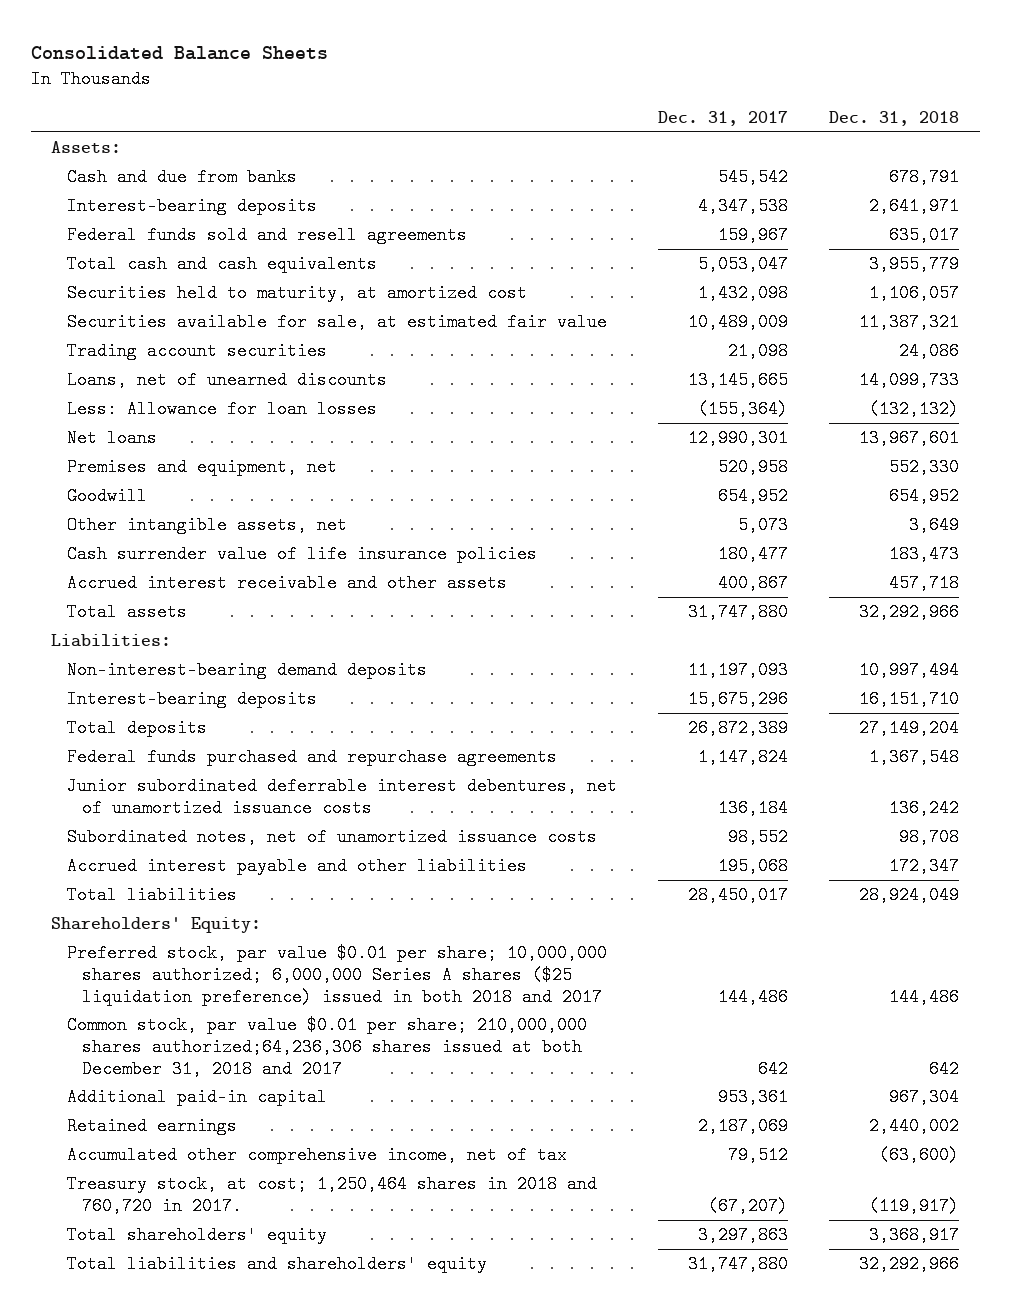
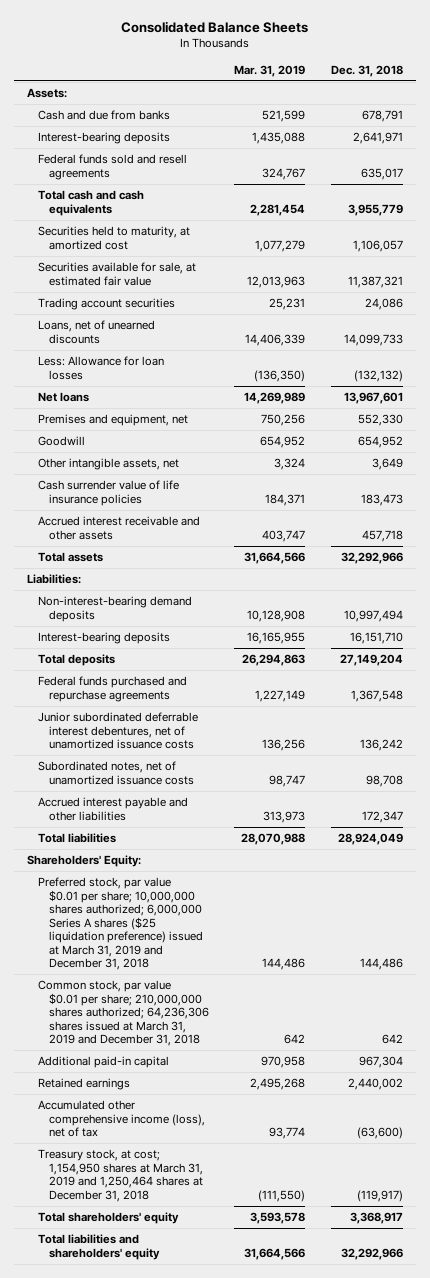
- | Dec. 31, 2017 | Dec. 31, 2018
+ | Mar. 31, 2019 | Dec. 31, 2018
- Preferred stock, par value $0.01 per share; 10,000,000 shares authorized; 6,000,000 Series A shares ($25 liquidation preference) issued in both 2018 and 2017 | 144,486 | 144,486
- Common stock, par value $0.01 per share; 210,000,000 shares authorized;64,236,306 shares issued at both December 31, 2018 and 2017 | 642 | 642
+ Preferred stock, par value $0.01 per share; 10,000,000 shares authorized; 6,000,000 Series A shares ($25 liquidation preference) issued at March 31, 2019 and December 31, 2018 | 144,486 | 144,486
+ Common stock, par value $0.01 per share; 210,000,000 shares authorized; 64,236,306 shares issued at March 31, 2019 and December 31, 2018 | 642 | 642
- Accumulated other comprehensive income, net of tax | 79,512 | (63,600)
- Treasury stock, at cost; 1,250,464 shares in 2018 and 760,720 in 2017. | (67,207) | (119,917)
+ Accumulated other comprehensive income (loss), net of tax | 93,774 | (63,600)
+ Treasury stock, at cost; 1,154,950 shares at March 31, 2019 and 1,250,464 shares at December 31, 2018 | (111,550) | (119,917)

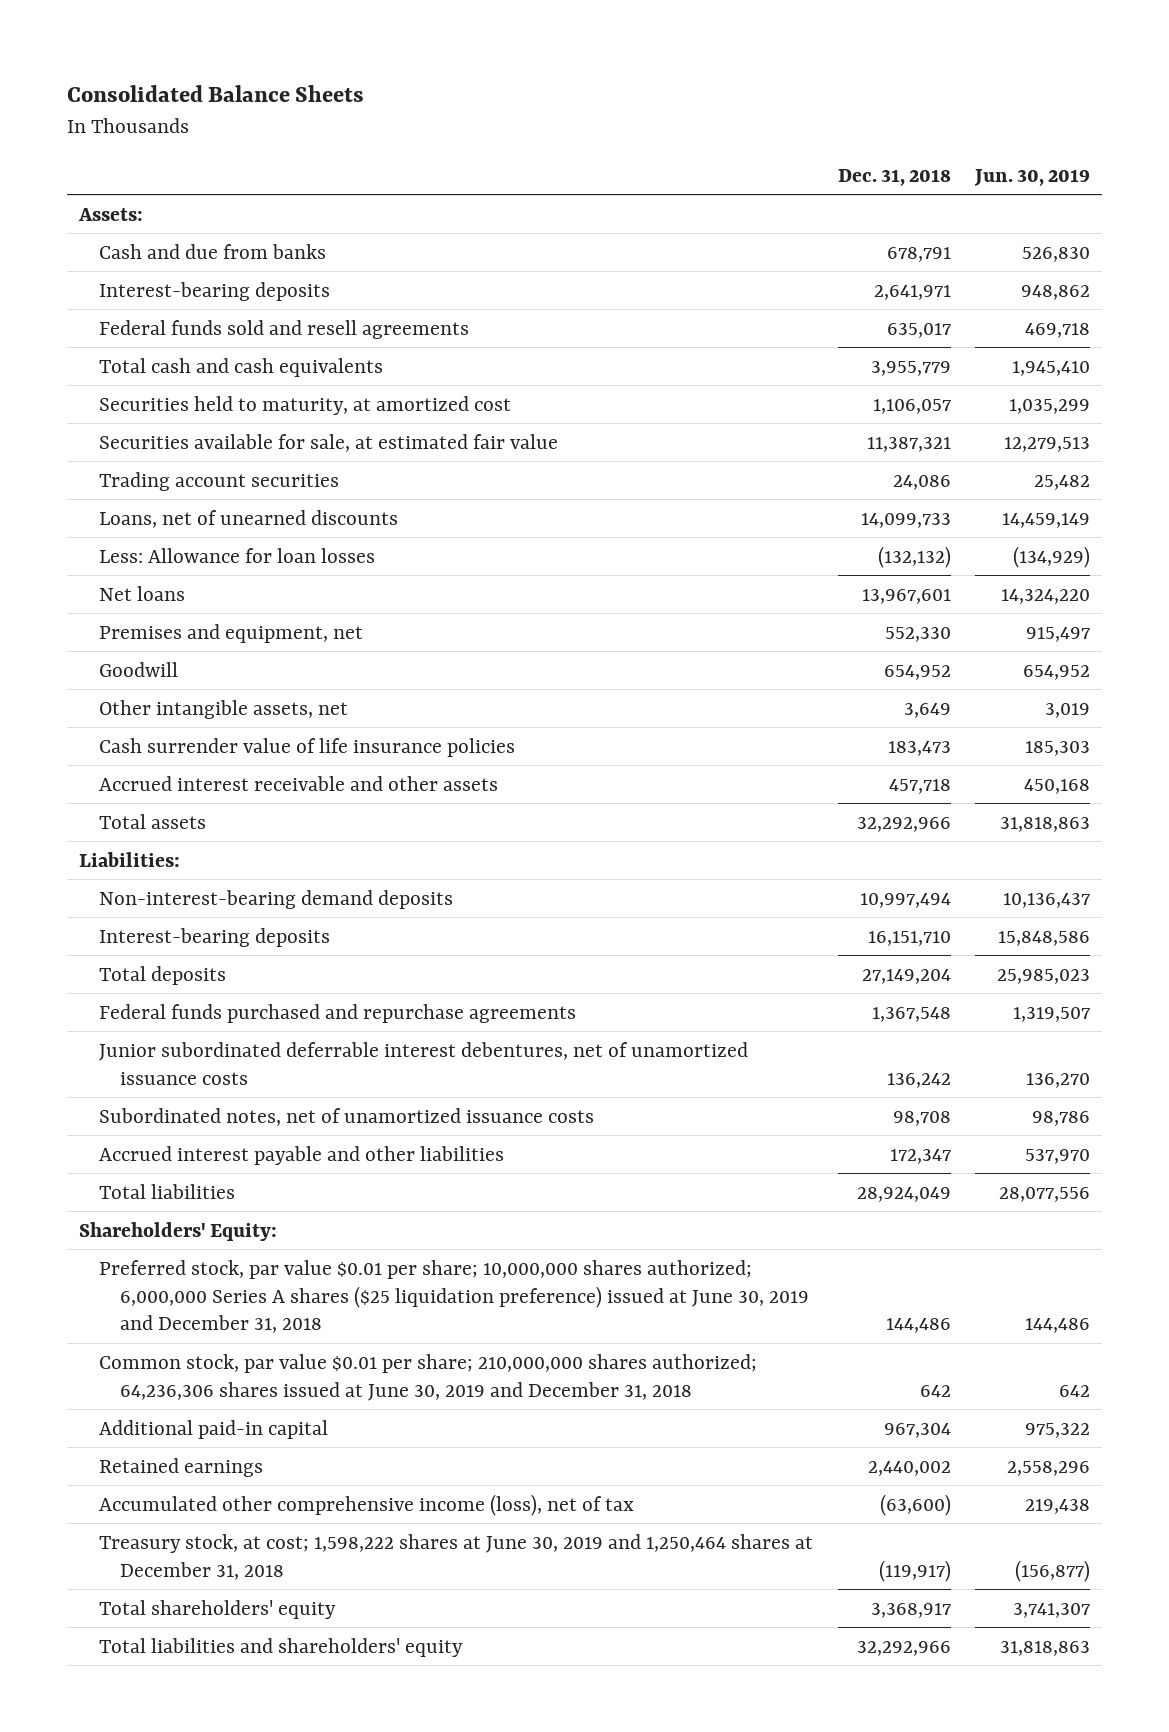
- | Mar. 31, 2019 | Dec. 31, 2018
+ | Dec. 31, 2018 | Jun. 30, 2019
- Preferred stock, par value $0.01 per share; 10,000,000 shares authorized; 6,000,000 Series A shares ($25 liquidation preference) issued at March 31, 2019 and December 31, 2018 | 144,486 | 144,486
- Common stock, par value $0.01 per share; 210,000,000 shares authorized; 64,236,306 shares issued at March 31, 2019 and December 31, 2018 | 642 | 642
+ Preferred stock, par value $0.01 per share; 10,000,000 shares authorized; 6,000,000 Series A shares ($25 liquidation preference) issued at June 30, 2019 and December 31, 2018 | 144,486 | 144,486
+ Common stock, par value $0.01 per share; 210,000,000 shares authorized; 64,236,306 shares issued at June 30, 2019 and December 31, 2018 | 642 | 642
- Treasury stock, at cost; 1,154,950 shares at March 31, 2019 and 1,250,464 shares at December 31, 2018 | (111,550) | (119,917)
+ Treasury stock, at cost; 1,598,222 shares at June 30, 2019 and 1,250,464 shares at December 31, 2018 | (119,917) | (156,877)

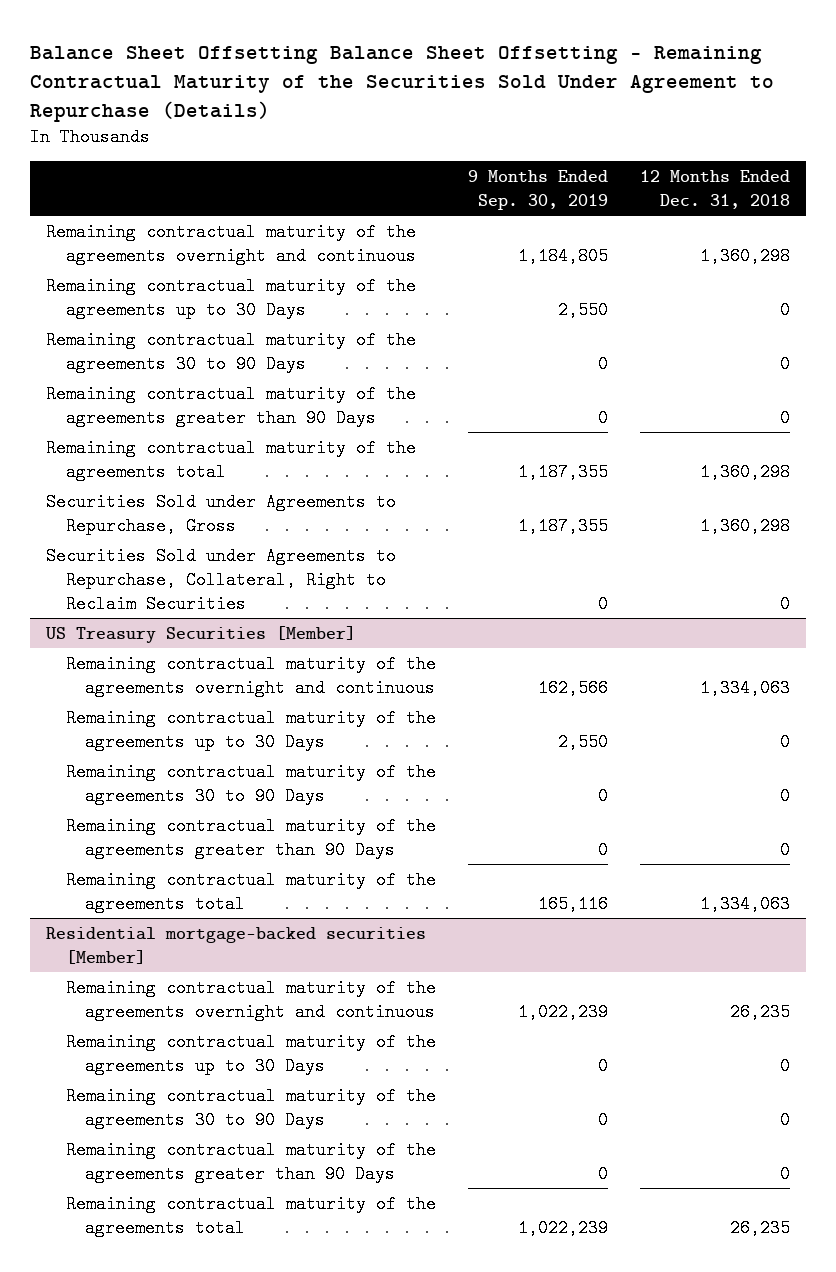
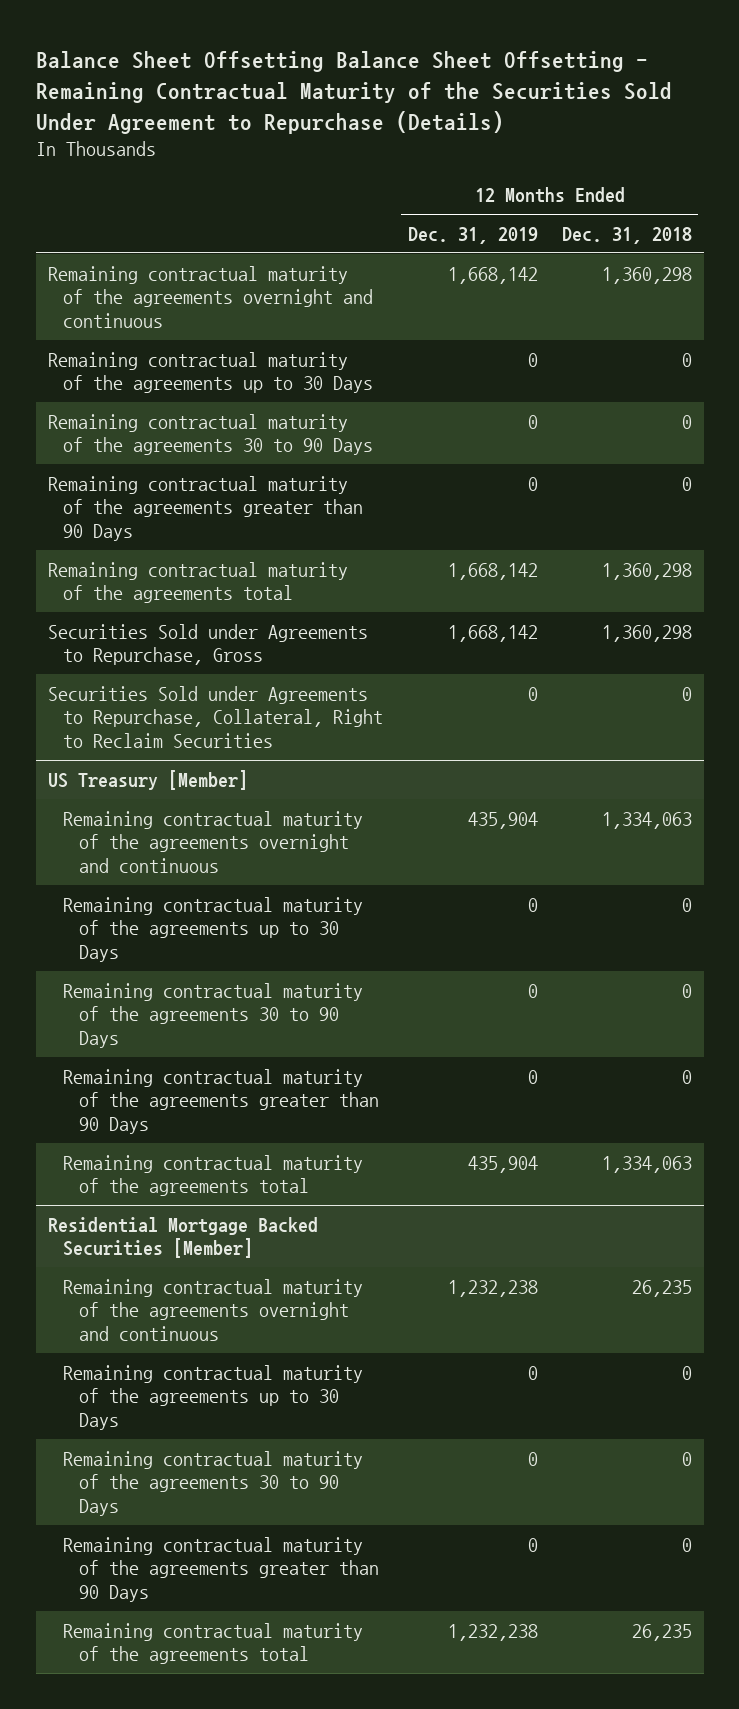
- | 9 Months Ended Sep. 30, 2019 | 12 Months Ended Dec. 31, 2018
+ | 12 Months Ended Dec. 31, 2019 | 12 Months Ended Dec. 31, 2018
- US Treasury Securities [Member]
+ US Treasury [Member]
- Residential mortgage-backed securities [Member]
+ Residential Mortgage Backed Securities [Member]

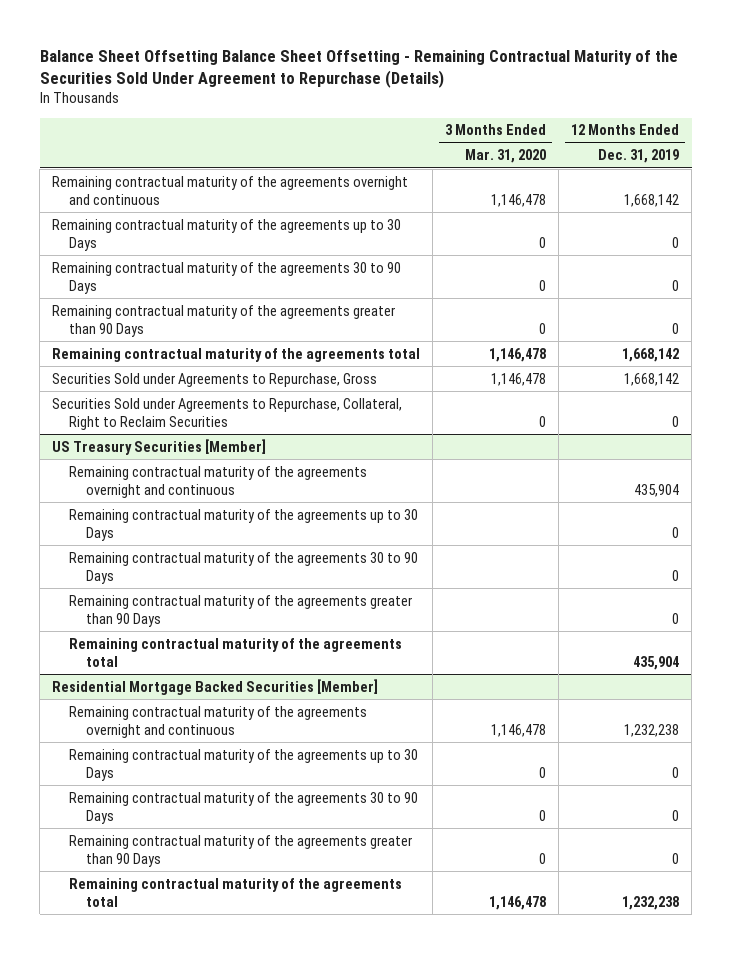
- | 12 Months Ended Dec. 31, 2019 | 12 Months Ended Dec. 31, 2018
+ | 3 Months Ended Mar. 31, 2020 | 12 Months Ended Dec. 31, 2019
- US Treasury [Member]
+ US Treasury Securities [Member]

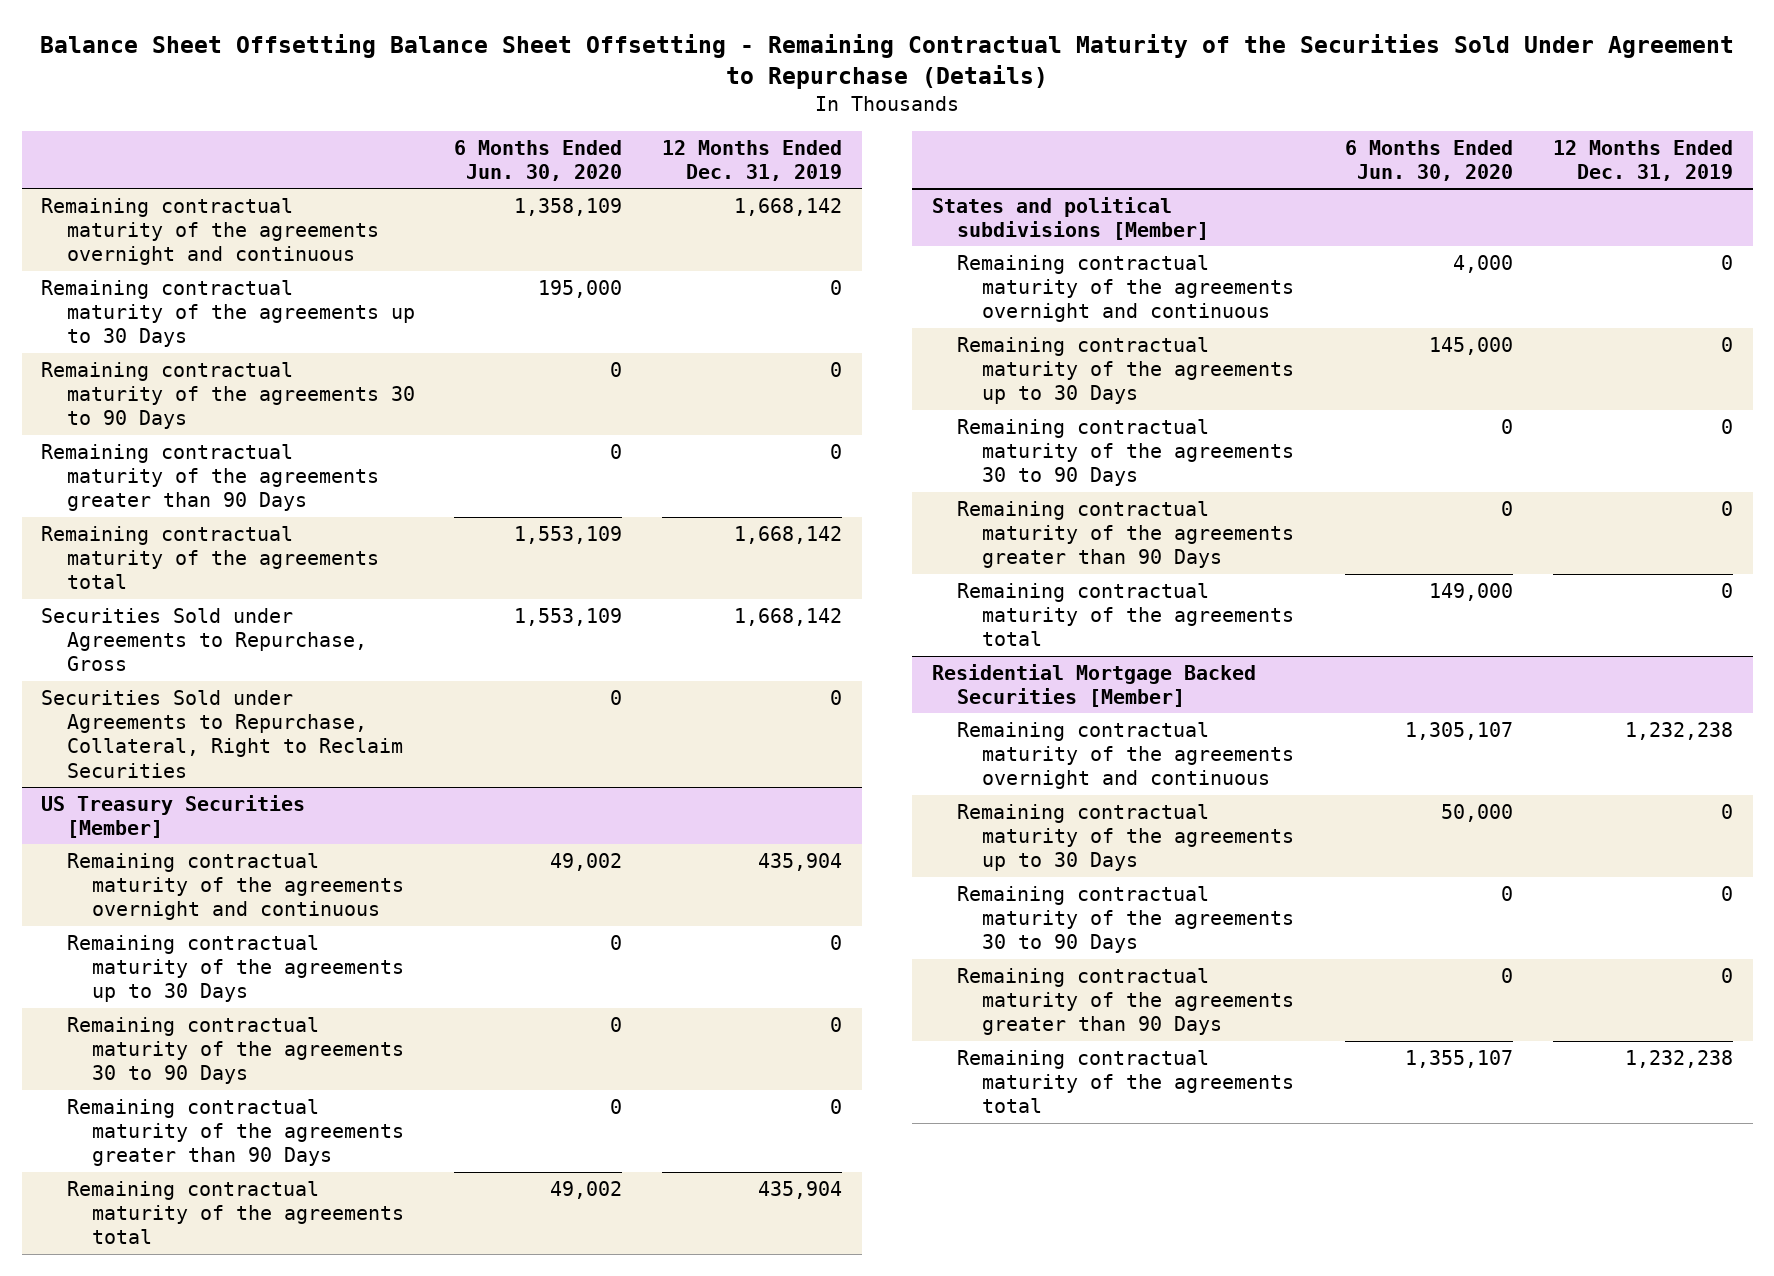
- | 3 Months Ended Mar. 31, 2020 | 12 Months Ended Dec. 31, 2019
+ | 6 Months Ended Jun. 30, 2020 | 12 Months Ended Dec. 31, 2019
+ States and political subdivisions [Member]
+ Remaining contractual maturity of the agreements overnight and continuous | 4,000 | 0
+ Remaining contractual maturity of the agreements up to 30 Days | 145,000 | 0
+ Remaining contractual maturity of the agreements 30 to 90 Days | 0 | 0
+ Remaining contractual maturity of the agreements greater than 90 Days | 0 | 0
+ Remaining contractual maturity of the agreements total | 149,000 | 0

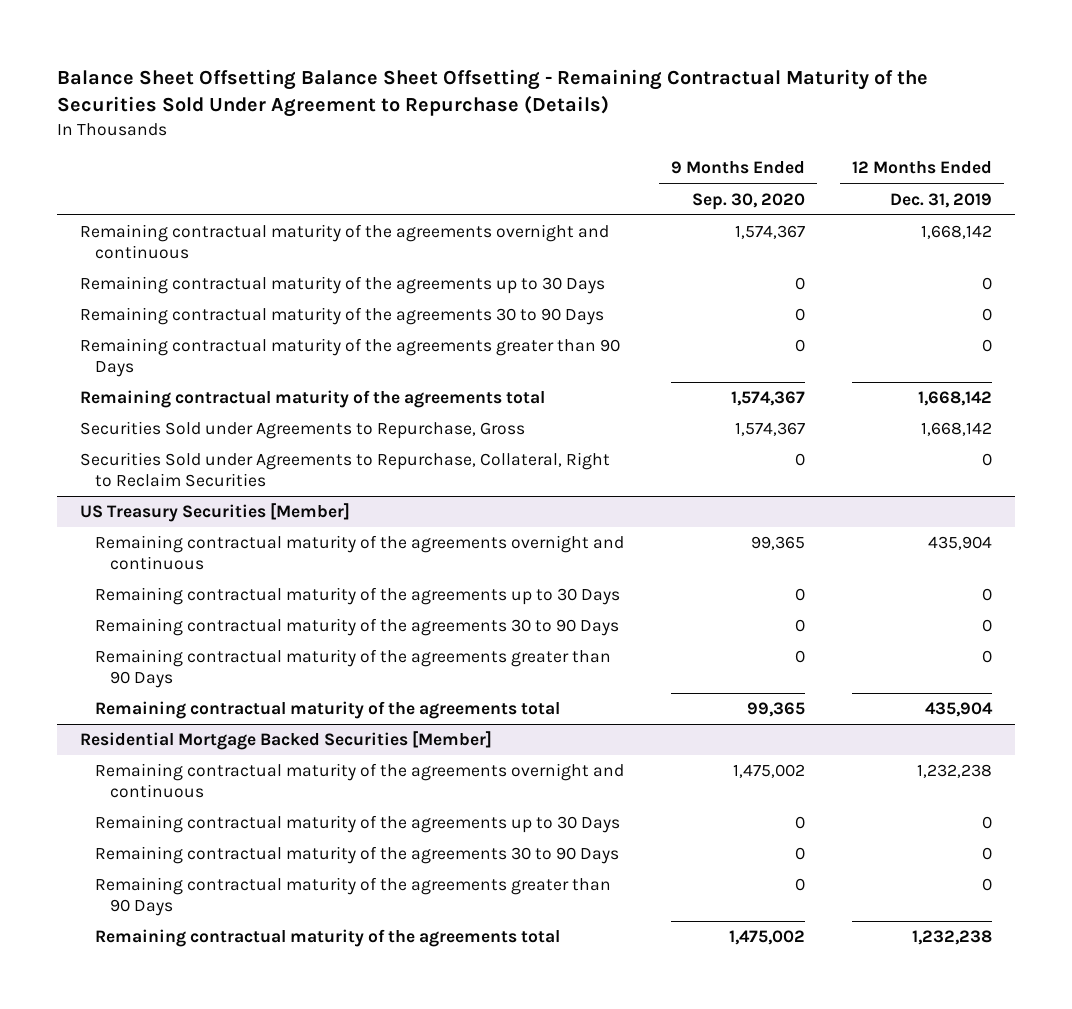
- | 6 Months Ended Jun. 30, 2020 | 12 Months Ended Dec. 31, 2019
+ | 9 Months Ended Sep. 30, 2020 | 12 Months Ended Dec. 31, 2019
- States and political subdivisions [Member]
- Remaining contractual maturity of the agreements overnight and continuous | 4,000 | 0
- Remaining contractual maturity of the agreements up to 30 Days | 145,000 | 0
- Remaining contractual maturity of the agreements 30 to 90 Days | 0 | 0
- Remaining contractual maturity of the agreements greater than 90 Days | 0 | 0
- Remaining contractual maturity of the agreements total | 149,000 | 0

